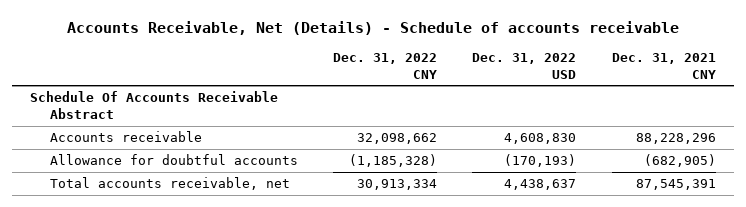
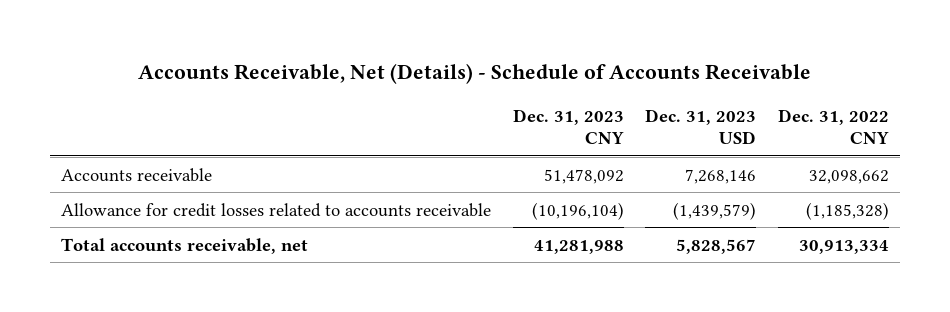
- Accounts Receivable, Net (Details) - Schedule of accounts receivable
+ Accounts Receivable, Net (Details) - Schedule of Accounts Receivable
- | Dec. 31, 2022 CNY | Dec. 31, 2022 USD | Dec. 31, 2021 CNY
+ | Dec. 31, 2023 CNY | Dec. 31, 2023 USD | Dec. 31, 2022 CNY
- Schedule Of Accounts Receivable Abstract
- Allowance for doubtful accounts | (1,185,328) | (170,193) | (682,905)
+ Allowance for credit losses related to accounts receivable | (10,196,104) | (1,439,579) | (1,185,328)

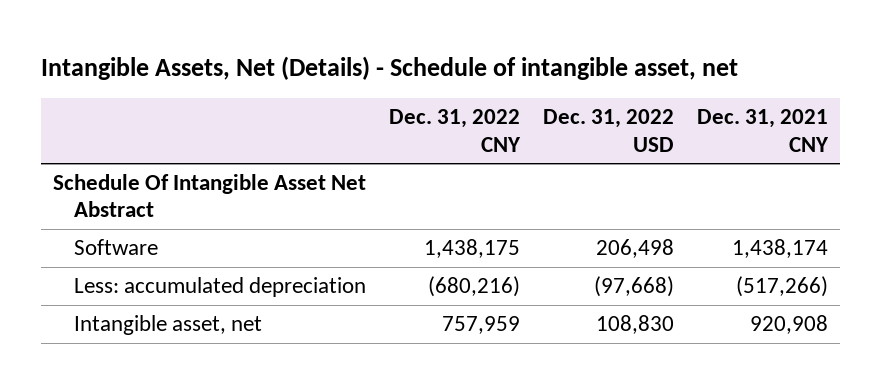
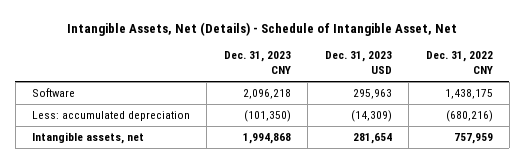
- Intangible Assets, Net (Details) - Schedule of intangible asset, net
+ Intangible Assets, Net (Details) - Schedule of Intangible Asset, Net
- | Dec. 31, 2022 CNY | Dec. 31, 2022 USD | Dec. 31, 2021 CNY
+ | Dec. 31, 2023 CNY | Dec. 31, 2023 USD | Dec. 31, 2022 CNY
- Schedule Of Intangible Asset Net Abstract
- Intangible asset, net | 757,959 | 108,830 | 920,908
+ Intangible assets, net | 1,994,868 | 281,654 | 757,959

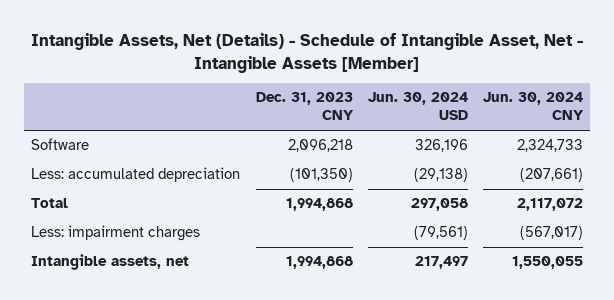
- Intangible Assets, Net (Details) - Schedule of Intangible Asset, Net
+ Intangible Assets, Net (Details) - Schedule of Intangible Asset, Net - Intangible Assets [Member]
- | Dec. 31, 2023 CNY | Dec. 31, 2023 USD | Dec. 31, 2022 CNY
+ | Dec. 31, 2023 CNY | Jun. 30, 2024 USD | Jun. 30, 2024 CNY
+ Total | 1,994,868 | 297,058 | 2,117,072
+ Less: impairment charges | | (79,561) | (567,017)

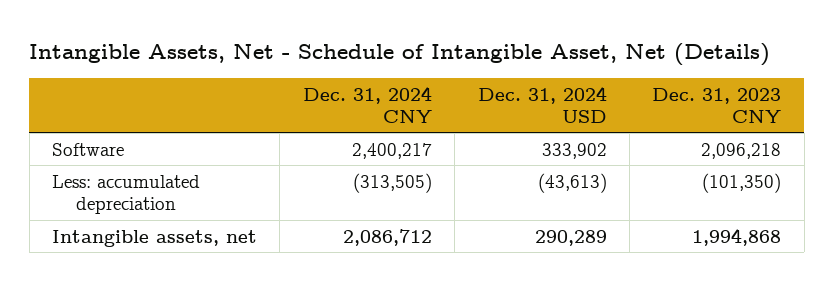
- Intangible Assets, Net (Details) - Schedule of Intangible Asset, Net - Intangible Assets [Member]
+ Intangible Assets, Net - Schedule of Intangible Asset, Net (Details)
- | Dec. 31, 2023 CNY | Jun. 30, 2024 USD | Jun. 30, 2024 CNY
+ | Dec. 31, 2024 CNY | Dec. 31, 2024 USD | Dec. 31, 2023 CNY
- Total | 1,994,868 | 297,058 | 2,117,072
- Less: impairment charges | | (79,561) | (567,017)

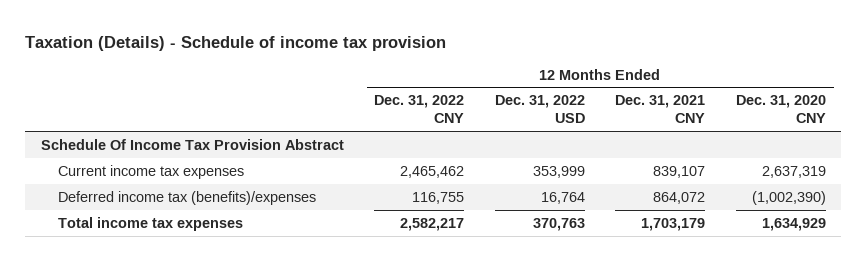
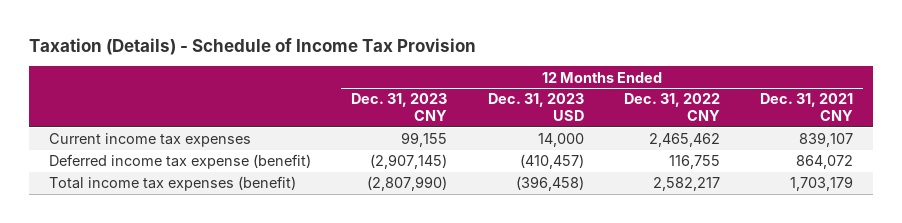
- Taxation (Details) - Schedule of income tax provision
+ Taxation (Details) - Schedule of Income Tax Provision
- | 12 Months Ended Dec. 31, 2022 CNY | 12 Months Ended Dec. 31, 2022 USD | 12 Months Ended Dec. 31, 2021 CNY | 12 Months Ended Dec. 31, 2020 CNY
+ | 12 Months Ended Dec. 31, 2023 CNY | 12 Months Ended Dec. 31, 2023 USD | 12 Months Ended Dec. 31, 2022 CNY | 12 Months Ended Dec. 31, 2021 CNY
- Schedule Of Income Tax Provision Abstract
- Deferred income tax (benefits)/expenses | 116,755 | 16,764 | 864,072 | (1,002,390)
- Total income tax expenses | 2,582,217 | 370,763 | 1,703,179 | 1,634,929
+ Deferred income tax expense (benefit) | (2,907,145) | (410,457) | 116,755 | 864,072
+ Total income tax expenses (benefit) | (2,807,990) | (396,458) | 2,582,217 | 1,703,179

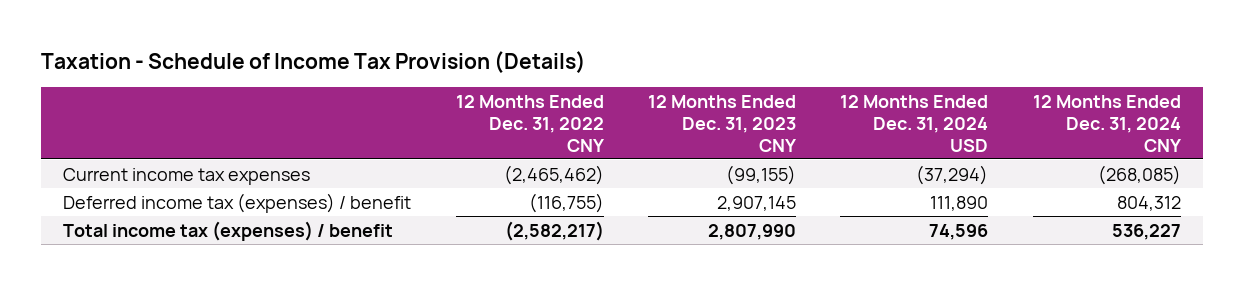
- Taxation (Details) - Schedule of Income Tax Provision
+ Taxation - Schedule of Income Tax Provision (Details)
- | 12 Months Ended Dec. 31, 2023 CNY | 12 Months Ended Dec. 31, 2023 USD | 12 Months Ended Dec. 31, 2022 CNY | 12 Months Ended Dec. 31, 2021 CNY
+ | 12 Months Ended Dec. 31, 2022 CNY | 12 Months Ended Dec. 31, 2023 CNY | 12 Months Ended Dec. 31, 2024 USD | 12 Months Ended Dec. 31, 2024 CNY
- Current income tax expenses | 99,155 | 14,000 | 2,465,462 | 839,107
- Deferred income tax expense (benefit) | (2,907,145) | (410,457) | 116,755 | 864,072
- Total income tax expenses (benefit) | (2,807,990) | (396,458) | 2,582,217 | 1,703,179
+ Current income tax expenses | (2,465,462) | (99,155) | (37,294) | (268,085)
+ Deferred income tax (expenses) / benefit | (116,755) | 2,907,145 | 111,890 | 804,312
+ Total income tax (expenses) / benefit | (2,582,217) | 2,807,990 | 74,596 | 536,227

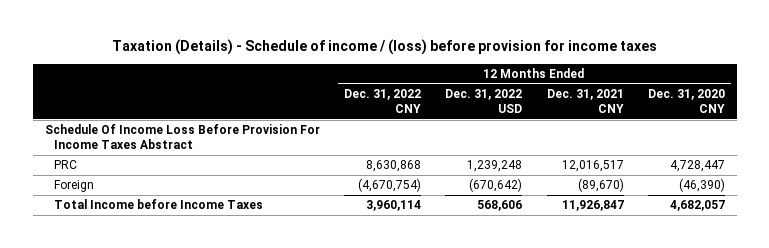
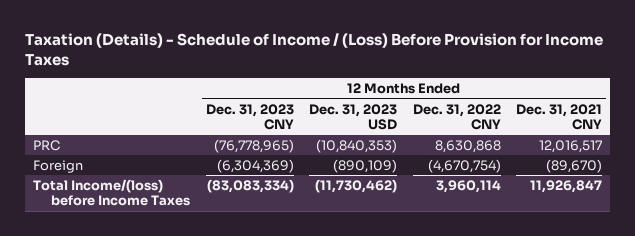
- Taxation (Details) - Schedule of income / (loss) before provision for income taxes
+ Taxation (Details) - Schedule of Income / (Loss) Before Provision for Income Taxes
- | 12 Months Ended Dec. 31, 2022 CNY | 12 Months Ended Dec. 31, 2022 USD | 12 Months Ended Dec. 31, 2021 CNY | 12 Months Ended Dec. 31, 2020 CNY
+ | 12 Months Ended Dec. 31, 2023 CNY | 12 Months Ended Dec. 31, 2023 USD | 12 Months Ended Dec. 31, 2022 CNY | 12 Months Ended Dec. 31, 2021 CNY
- Schedule Of Income Loss Before Provision For Income Taxes Abstract
- Total Income before Income Taxes | 3,960,114 | 568,606 | 11,926,847 | 4,682,057
+ Total Income/(loss) before Income Taxes | (83,083,334) | (11,730,462) | 3,960,114 | 11,926,847

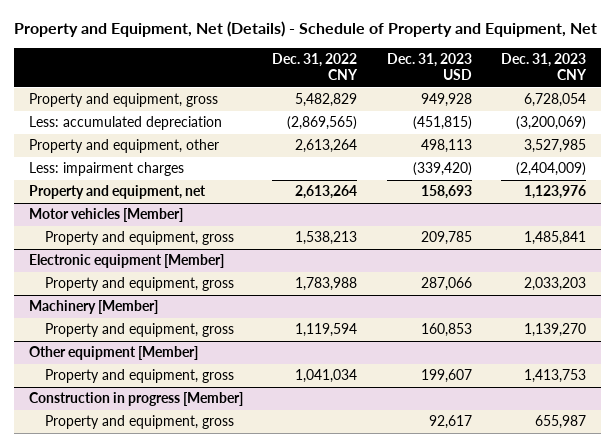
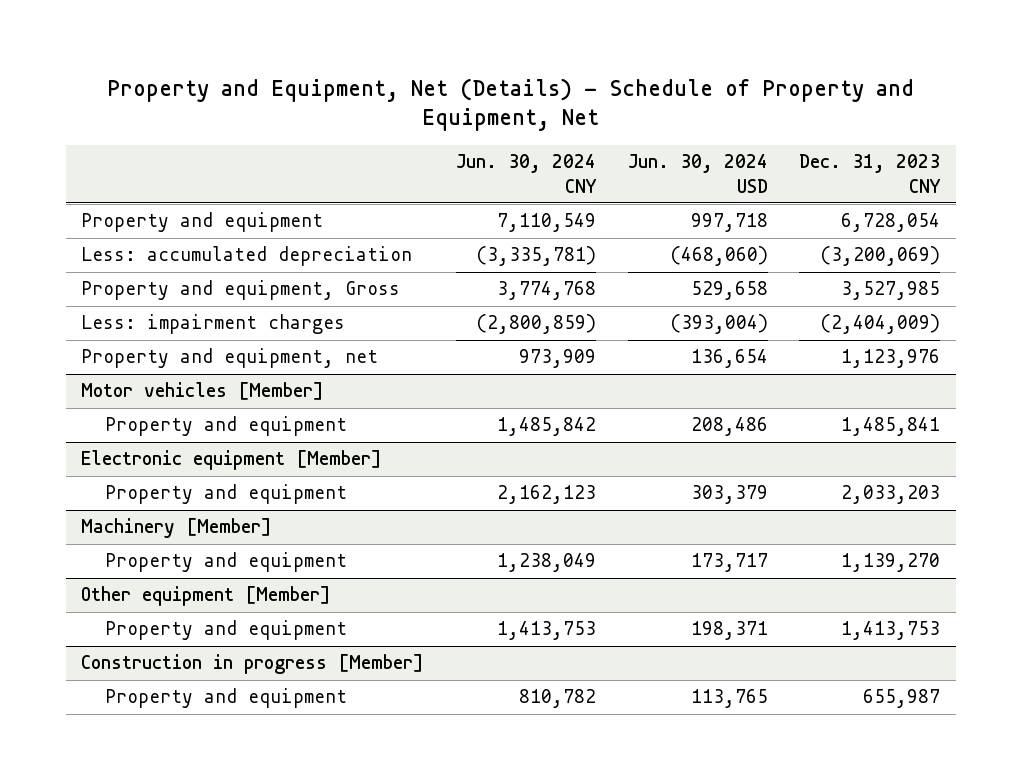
- | Dec. 31, 2022 CNY | Dec. 31, 2023 USD | Dec. 31, 2023 CNY
+ | Jun. 30, 2024 CNY | Jun. 30, 2024 USD | Dec. 31, 2023 CNY
- Property and equipment, gross | 5,482,829 | 949,928 | 6,728,054
+ Property and equipment | 7,110,549 | 997,718 | 6,728,054
- Property and equipment, other | 2,613,264 | 498,113 | 3,527,985
+ Property and equipment, Gross | 3,774,768 | 529,658 | 3,527,985
@ Motor vehicles [Member]
- Property and equipment, gross | 1,538,213 | 209,785 | 1,485,841
+ Property and equipment | 1,485,842 | 208,486 | 1,485,841
@ Electronic equipment [Member]
- Property and equipment, gross | 1,783,988 | 287,066 | 2,033,203
+ Property and equipment | 2,162,123 | 303,379 | 2,033,203
@ Machinery [Member]
- Property and equipment, gross | 1,119,594 | 160,853 | 1,139,270
+ Property and equipment | 1,238,049 | 173,717 | 1,139,270
@ Other equipment [Member]
- Property and equipment, gross | 1,041,034 | 199,607 | 1,413,753
+ Property and equipment | 1,413,753 | 198,371 | 1,413,753
@ Construction in progress [Member]
- Property and equipment, gross | | 92,617 | 655,987
+ Property and equipment | 810,782 | 113,765 | 655,987

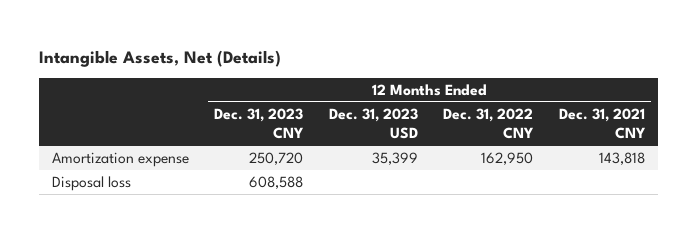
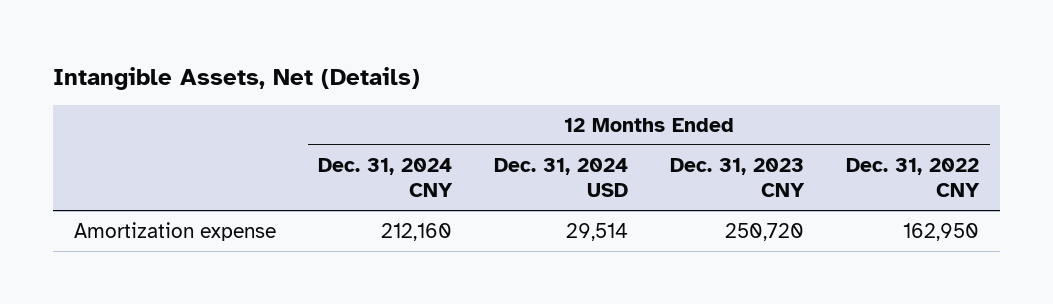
- | 12 Months Ended Dec. 31, 2023 CNY | 12 Months Ended Dec. 31, 2023 USD | 12 Months Ended Dec. 31, 2022 CNY | 12 Months Ended Dec. 31, 2021 CNY
+ | 12 Months Ended Dec. 31, 2024 CNY | 12 Months Ended Dec. 31, 2024 USD | 12 Months Ended Dec. 31, 2023 CNY | 12 Months Ended Dec. 31, 2022 CNY
- Disposal loss | 608,588 | | |

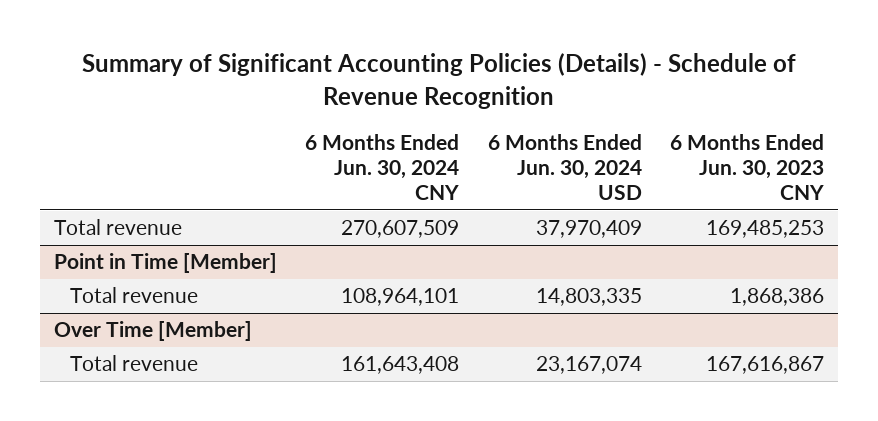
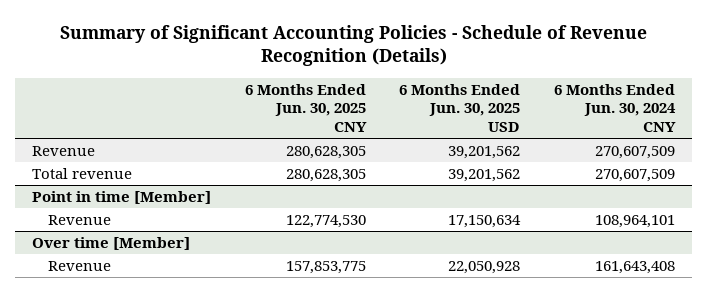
- Summary of Significant Accounting Policies (Details) - Schedule of Revenue Recognition
+ Summary of Significant Accounting Policies - Schedule of Revenue Recognition (Details)
- | 6 Months Ended Jun. 30, 2024 CNY | 6 Months Ended Jun. 30, 2024 USD | 6 Months Ended Jun. 30, 2023 CNY
+ | 6 Months Ended Jun. 30, 2025 CNY | 6 Months Ended Jun. 30, 2025 USD | 6 Months Ended Jun. 30, 2024 CNY
+ Revenue | 280,628,305 | 39,201,562 | 270,607,509
- Point in Time [Member]
- Total revenue | 108,964,101 | 14,803,335 | 1,868,386
- Over Time [Member]
- Total revenue | 161,643,408 | 23,167,074 | 167,616,867
+ Point in time [Member]
+ Revenue | 122,774,530 | 17,150,634 | 108,964,101
+ Over time [Member]
+ Revenue | 157,853,775 | 22,050,928 | 161,643,408

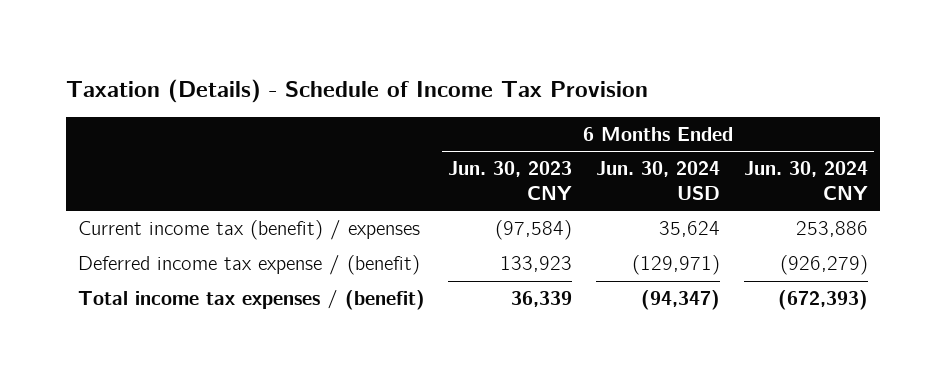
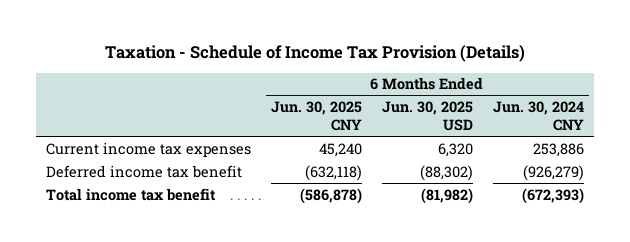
- Taxation (Details) - Schedule of Income Tax Provision
+ Taxation - Schedule of Income Tax Provision (Details)
- | 6 Months Ended Jun. 30, 2023 CNY | 6 Months Ended Jun. 30, 2024 USD | 6 Months Ended Jun. 30, 2024 CNY
+ | 6 Months Ended Jun. 30, 2025 CNY | 6 Months Ended Jun. 30, 2025 USD | 6 Months Ended Jun. 30, 2024 CNY
- Current income tax (benefit) / expenses | (97,584) | 35,624 | 253,886
- Deferred income tax expense / (benefit) | 133,923 | (129,971) | (926,279)
- Total income tax expenses / (benefit) | 36,339 | (94,347) | (672,393)
+ Current income tax expenses | 45,240 | 6,320 | 253,886
+ Deferred income tax benefit | (632,118) | (88,302) | (926,279)
+ Total income tax benefit | (586,878) | (81,982) | (672,393)

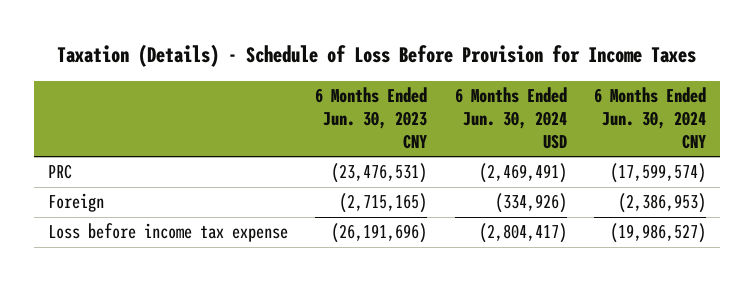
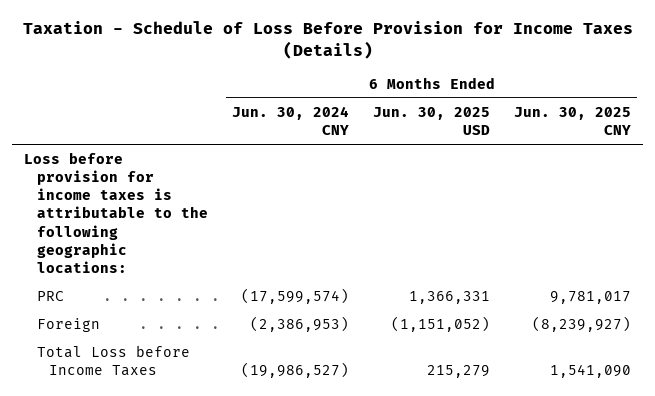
- Taxation (Details) - Schedule of Loss Before Provision for Income Taxes
+ Taxation - Schedule of Loss Before Provision for Income Taxes (Details)
- | 6 Months Ended Jun. 30, 2023 CNY | 6 Months Ended Jun. 30, 2024 USD | 6 Months Ended Jun. 30, 2024 CNY
+ | 6 Months Ended Jun. 30, 2024 CNY | 6 Months Ended Jun. 30, 2025 USD | 6 Months Ended Jun. 30, 2025 CNY
+ Loss before provision for income taxes is attributable to the following geographic locations:
- Loss before income tax expense | (26,191,696) | (2,804,417) | (19,986,527)
+ Total Loss before Income Taxes | (19,986,527) | 215,279 | 1,541,090

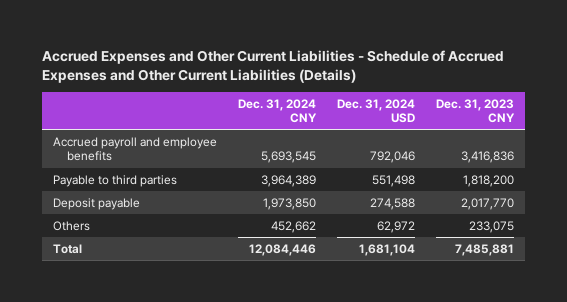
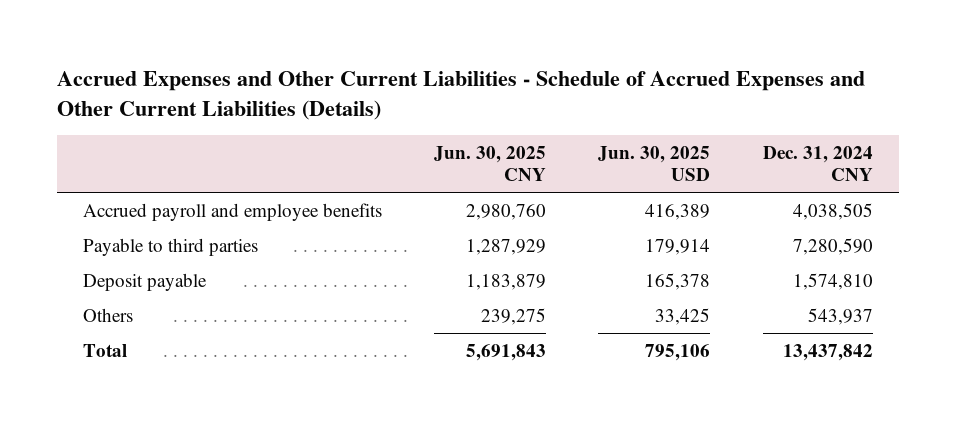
- | Dec. 31, 2024 CNY | Dec. 31, 2024 USD | Dec. 31, 2023 CNY
+ | Jun. 30, 2025 CNY | Jun. 30, 2025 USD | Dec. 31, 2024 CNY
- Accrued payroll and employee benefits | 5,693,545 | 792,046 | 3,416,836
- Payable to third parties | 3,964,389 | 551,498 | 1,818,200
- Deposit payable | 1,973,850 | 274,588 | 2,017,770
- Others | 452,662 | 62,972 | 233,075
- Total | 12,084,446 | 1,681,104 | 7,485,881
+ Accrued payroll and employee benefits | 2,980,760 | 416,389 | 4,038,505
+ Payable to third parties | 1,287,929 | 179,914 | 7,280,590
+ Deposit payable | 1,183,879 | 165,378 | 1,574,810
+ Others | 239,275 | 33,425 | 543,937
+ Total | 5,691,843 | 795,106 | 13,437,842

